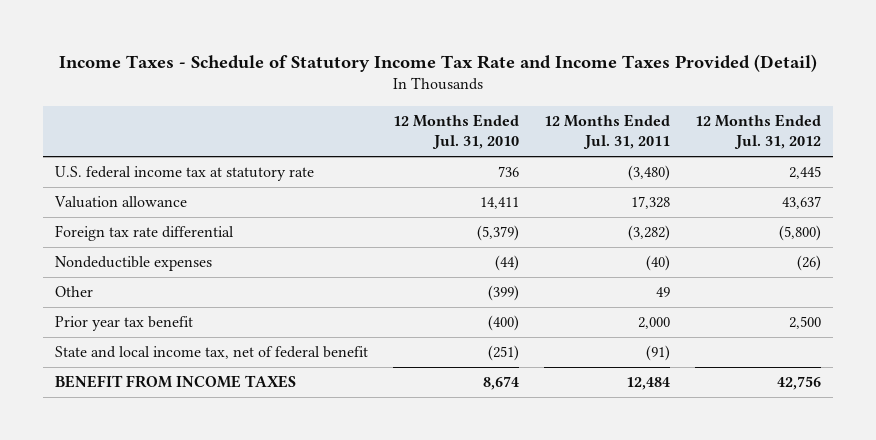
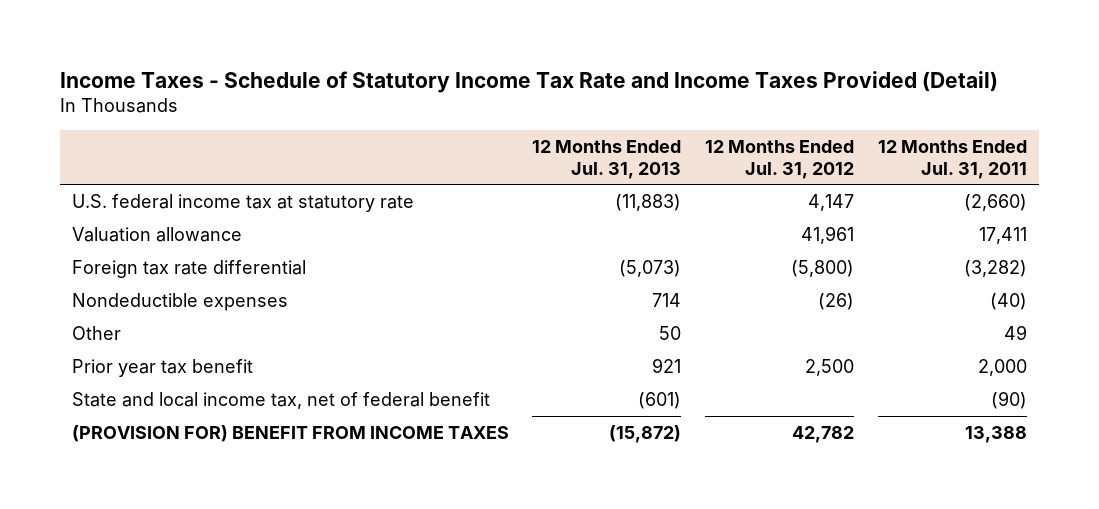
- | 12 Months Ended Jul. 31, 2010 | 12 Months Ended Jul. 31, 2011 | 12 Months Ended Jul. 31, 2012
+ | 12 Months Ended Jul. 31, 2013 | 12 Months Ended Jul. 31, 2012 | 12 Months Ended Jul. 31, 2011
- U.S. federal income tax at statutory rate | 736 | (3,480) | 2,445
- Valuation allowance | 14,411 | 17,328 | 43,637
+ U.S. federal income tax at statutory rate | (11,883) | 4,147 | (2,660)
+ Valuation allowance | | 41,961 | 17,411
- State and local income tax, net of federal benefit | (251) | (91) |
- BENEFIT FROM INCOME TAXES | 8,674 | 12,484 | 42,756
+ State and local income tax, net of federal benefit | (601) | | (90)
+ (PROVISION FOR) BENEFIT FROM INCOME TAXES | (15,872) | 42,782 | 13,388

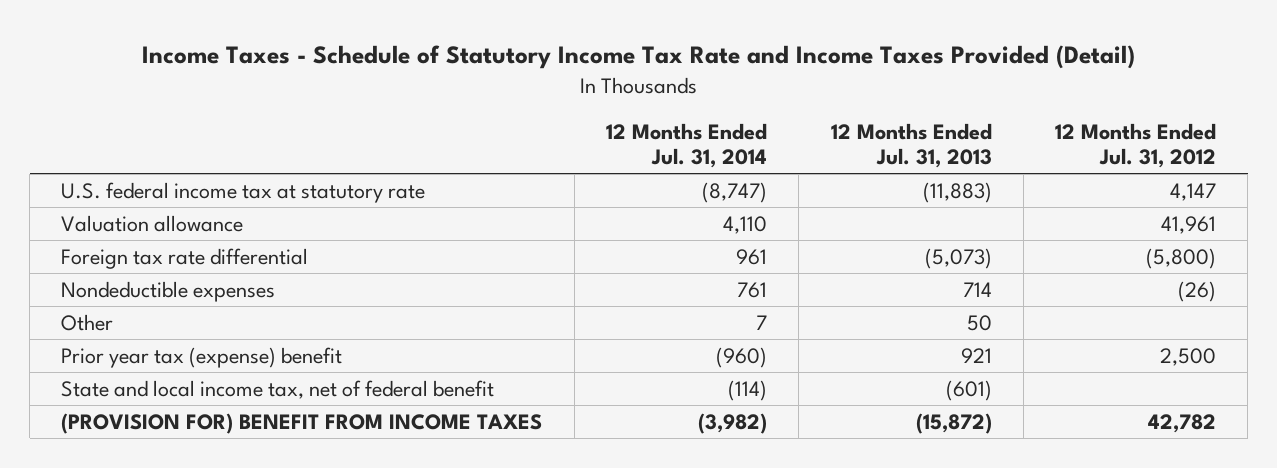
- | 12 Months Ended Jul. 31, 2013 | 12 Months Ended Jul. 31, 2012 | 12 Months Ended Jul. 31, 2011
+ | 12 Months Ended Jul. 31, 2014 | 12 Months Ended Jul. 31, 2013 | 12 Months Ended Jul. 31, 2012
- Prior year tax benefit | 921 | 2,500 | 2,000
+ Prior year tax (expense) benefit | (960) | 921 | 2,500

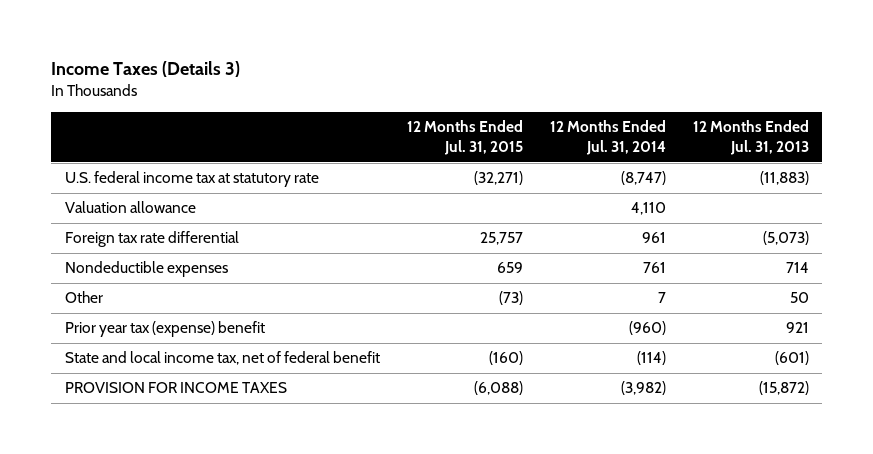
- Income Taxes - Schedule of Statutory Income Tax Rate and Income Taxes Provided (Detail)
+ Income Taxes (Details 3)
- | 12 Months Ended Jul. 31, 2014 | 12 Months Ended Jul. 31, 2013 | 12 Months Ended Jul. 31, 2012
+ | 12 Months Ended Jul. 31, 2015 | 12 Months Ended Jul. 31, 2014 | 12 Months Ended Jul. 31, 2013
- (PROVISION FOR) BENEFIT FROM INCOME TAXES | (3,982) | (15,872) | 42,782
+ PROVISION FOR INCOME TAXES | (6,088) | (3,982) | (15,872)

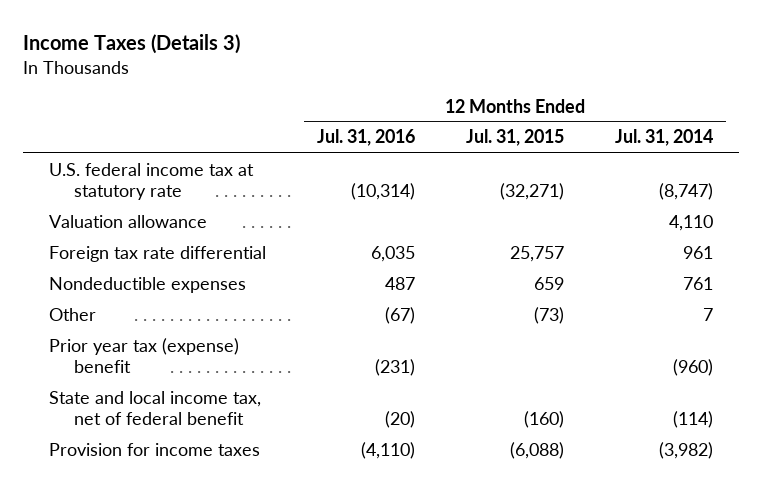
- | 12 Months Ended Jul. 31, 2015 | 12 Months Ended Jul. 31, 2014 | 12 Months Ended Jul. 31, 2013
+ | 12 Months Ended Jul. 31, 2016 | 12 Months Ended Jul. 31, 2015 | 12 Months Ended Jul. 31, 2014
- PROVISION FOR INCOME TAXES | (6,088) | (3,982) | (15,872)
+ Provision for income taxes | (4,110) | (6,088) | (3,982)

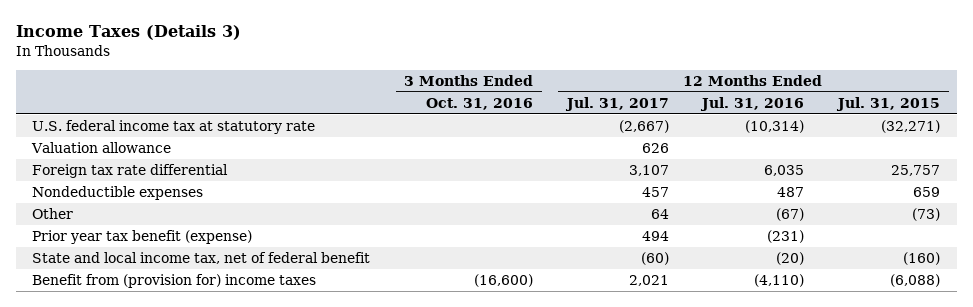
- | 12 Months Ended Jul. 31, 2016 | 12 Months Ended Jul. 31, 2015 | 12 Months Ended Jul. 31, 2014
+ | 3 Months Ended Oct. 31, 2016 | 12 Months Ended Jul. 31, 2017 | 12 Months Ended Jul. 31, 2016 | 12 Months Ended Jul. 31, 2015
- Prior year tax (expense) benefit | (231) | | (960)
+ Prior year tax benefit (expense) | | 494 | (231) |
- Provision for income taxes | (4,110) | (6,088) | (3,982)
+ Benefit from (provision for) income taxes | (16,600) | 2,021 | (4,110) | (6,088)

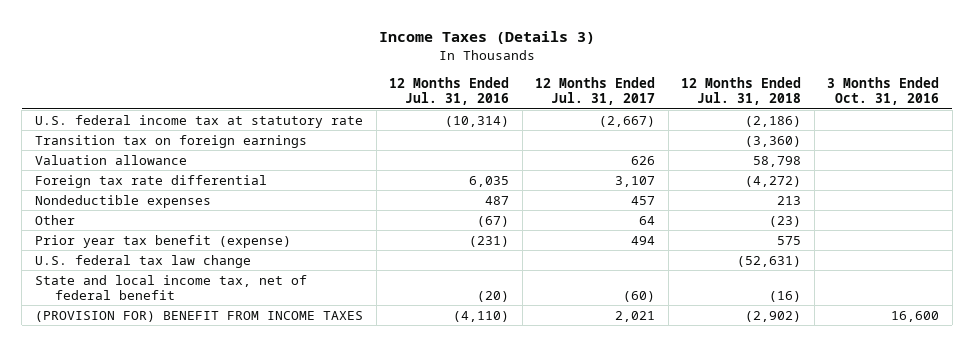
- | 3 Months Ended Oct. 31, 2016 | 12 Months Ended Jul. 31, 2017 | 12 Months Ended Jul. 31, 2016 | 12 Months Ended Jul. 31, 2015
+ | 12 Months Ended Jul. 31, 2016 | 12 Months Ended Jul. 31, 2017 | 12 Months Ended Jul. 31, 2018 | 3 Months Ended Oct. 31, 2016
+ Transition tax on foreign earnings | | | (3,360) |
+ U.S. federal tax law change | | | (52,631) |
- Benefit from (provision for) income taxes | (16,600) | 2,021 | (4,110) | (6,088)
+ (PROVISION FOR) BENEFIT FROM INCOME TAXES | (4,110) | 2,021 | (2,902) | 16,600

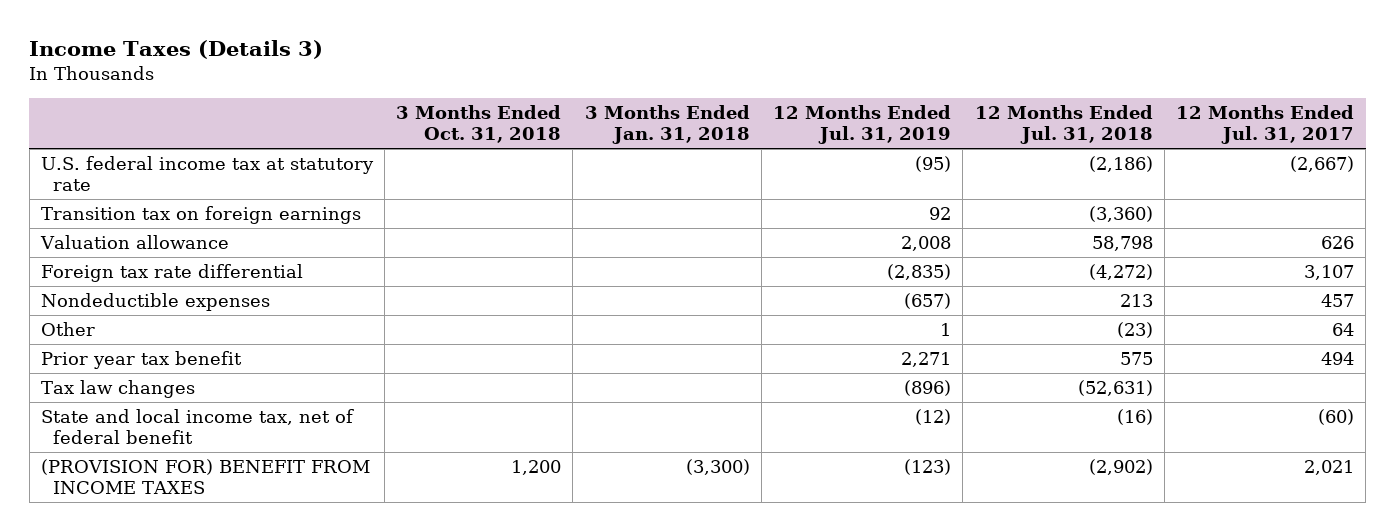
- | 12 Months Ended Jul. 31, 2016 | 12 Months Ended Jul. 31, 2017 | 12 Months Ended Jul. 31, 2018 | 3 Months Ended Oct. 31, 2016
+ | 3 Months Ended Oct. 31, 2018 | 3 Months Ended Jan. 31, 2018 | 12 Months Ended Jul. 31, 2019 | 12 Months Ended Jul. 31, 2018 | 12 Months Ended Jul. 31, 2017
- Prior year tax benefit (expense) | (231) | 494 | 575 |
- U.S. federal tax law change | | | (52,631) |
+ Prior year tax benefit | | | 2,271 | 575 | 494
+ Tax law changes | | | (896) | (52,631) |

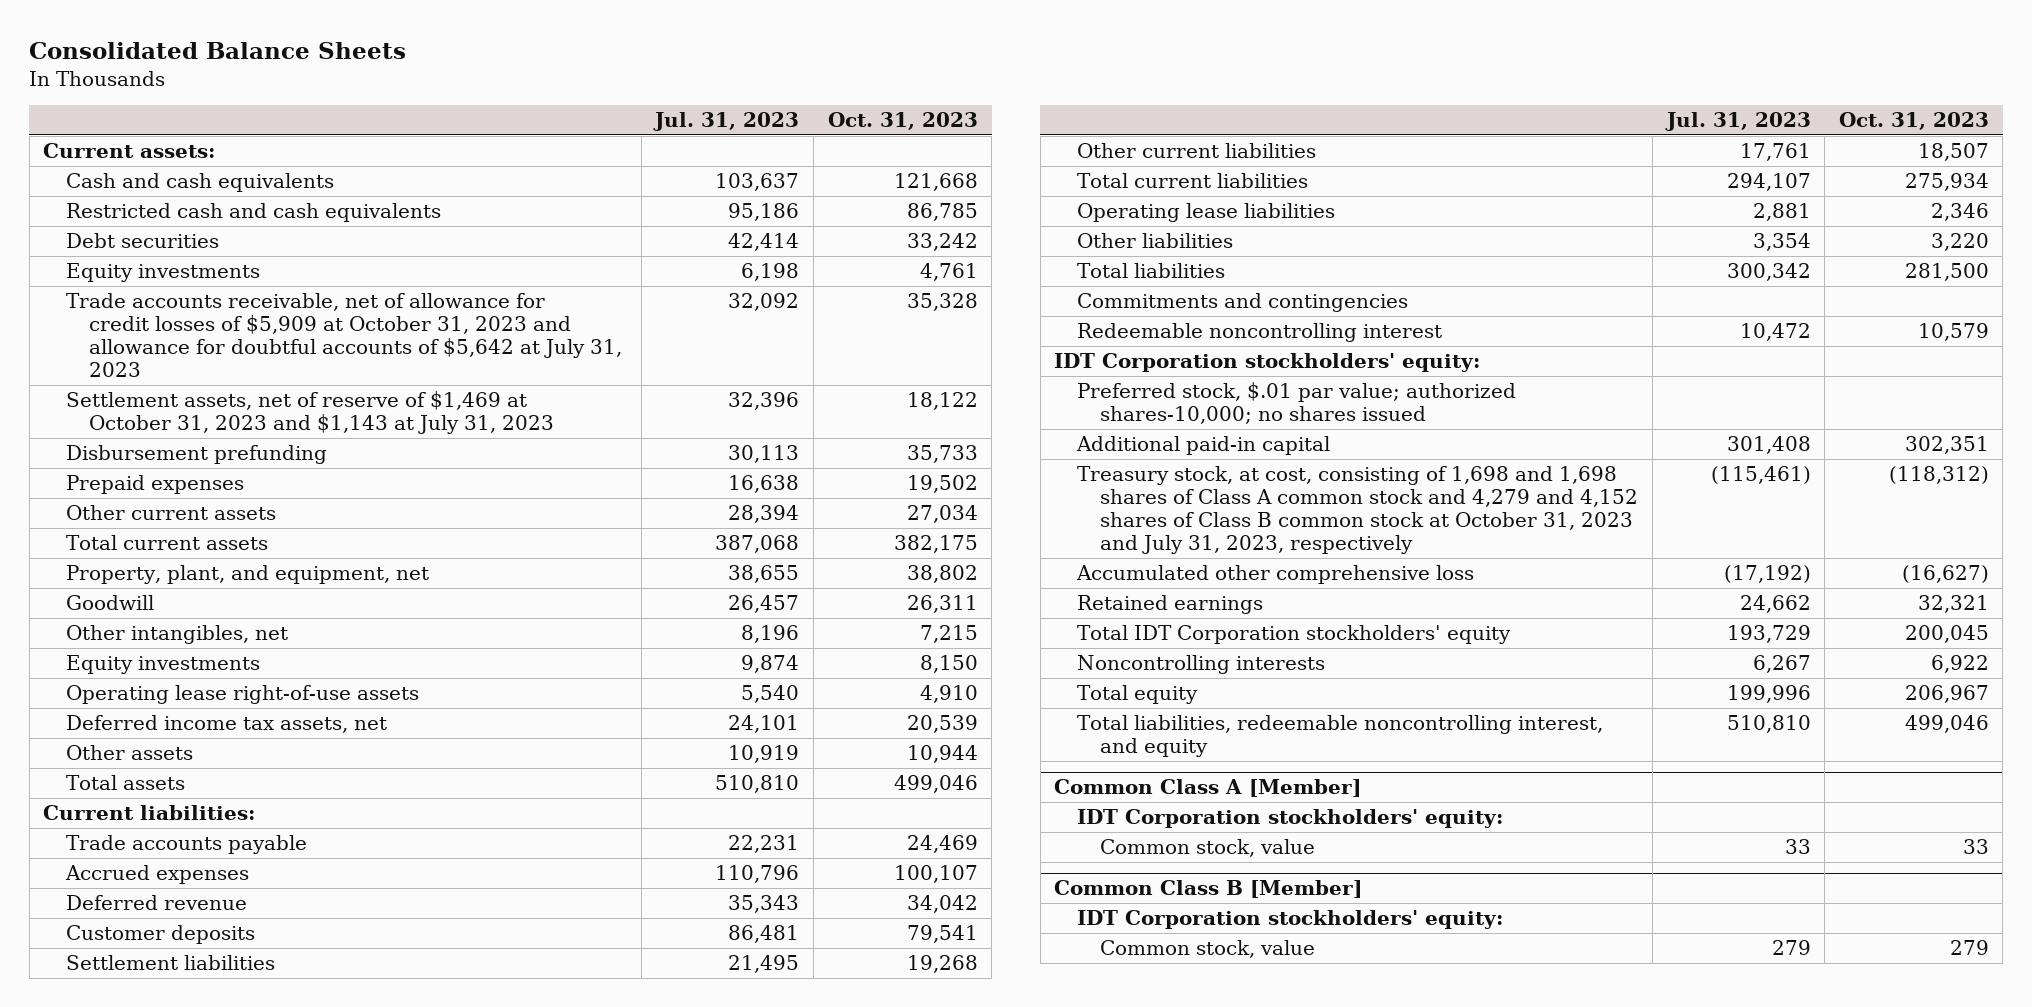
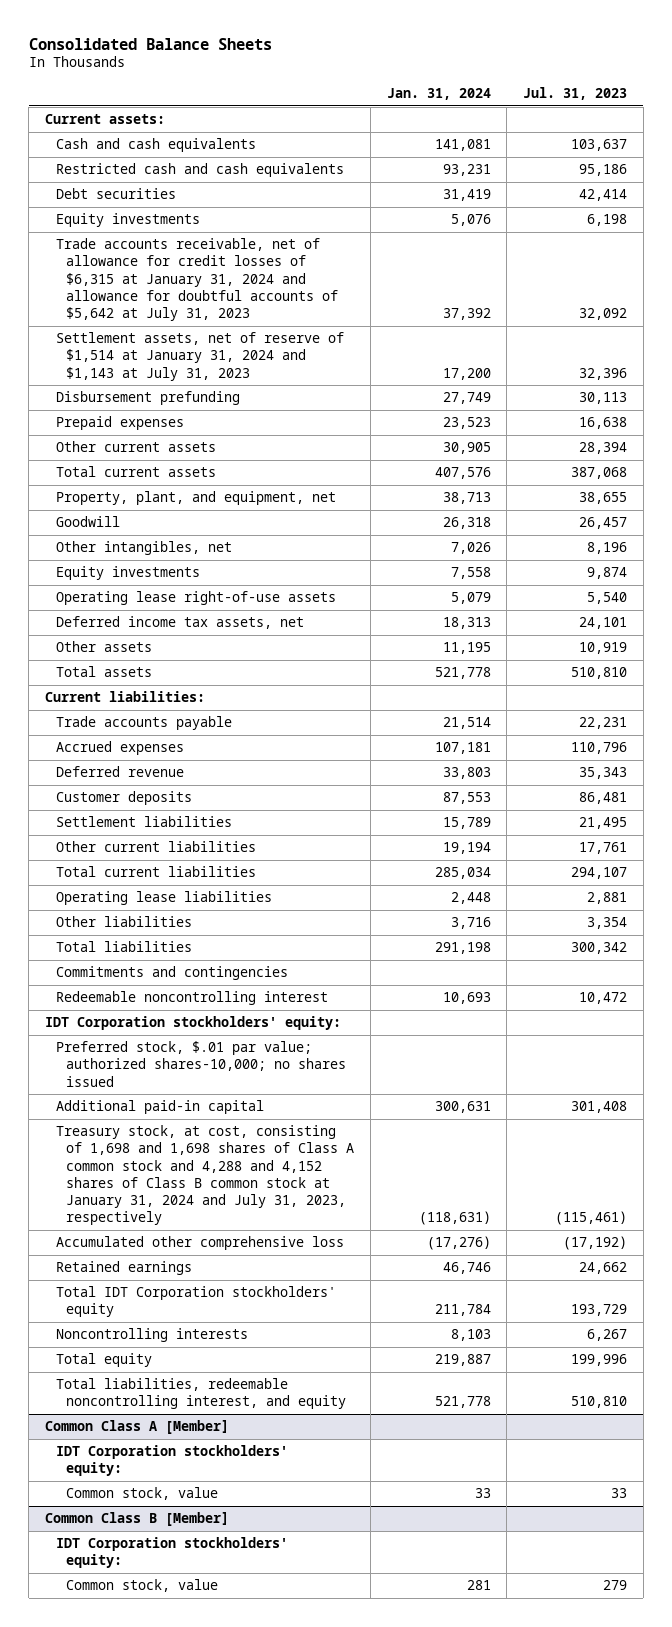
- | Jul. 31, 2023 | Oct. 31, 2023
+ | Jan. 31, 2024 | Jul. 31, 2023
- Trade accounts receivable, net of allowance for credit losses of $5,909 at October 31, 2023 and allowance for doubtful accounts of $5,642 at July 31, 2023 | 32,092 | 35,328
- Settlement assets, net of reserve of $1,469 at October 31, 2023 and $1,143 at July 31, 2023 | 32,396 | 18,122
+ Trade accounts receivable, net of allowance for credit losses of $6,315 at January 31, 2024 and allowance for doubtful accounts of $5,642 at July 31, 2023 | 37,392 | 32,092
+ Settlement assets, net of reserve of $1,514 at January 31, 2024 and $1,143 at July 31, 2023 | 17,200 | 32,396
- Treasury stock, at cost, consisting of 1,698 and 1,698 shares of Class A common stock and 4,279 and 4,152 shares of Class B common stock at October 31, 2023 and July 31, 2023, respectively | (115,461) | (118,312)
+ Treasury stock, at cost, consisting of 1,698 and 1,698 shares of Class A common stock and 4,288 and 4,152 shares of Class B common stock at January 31, 2024 and July 31, 2023, respectively | (118,631) | (115,461)

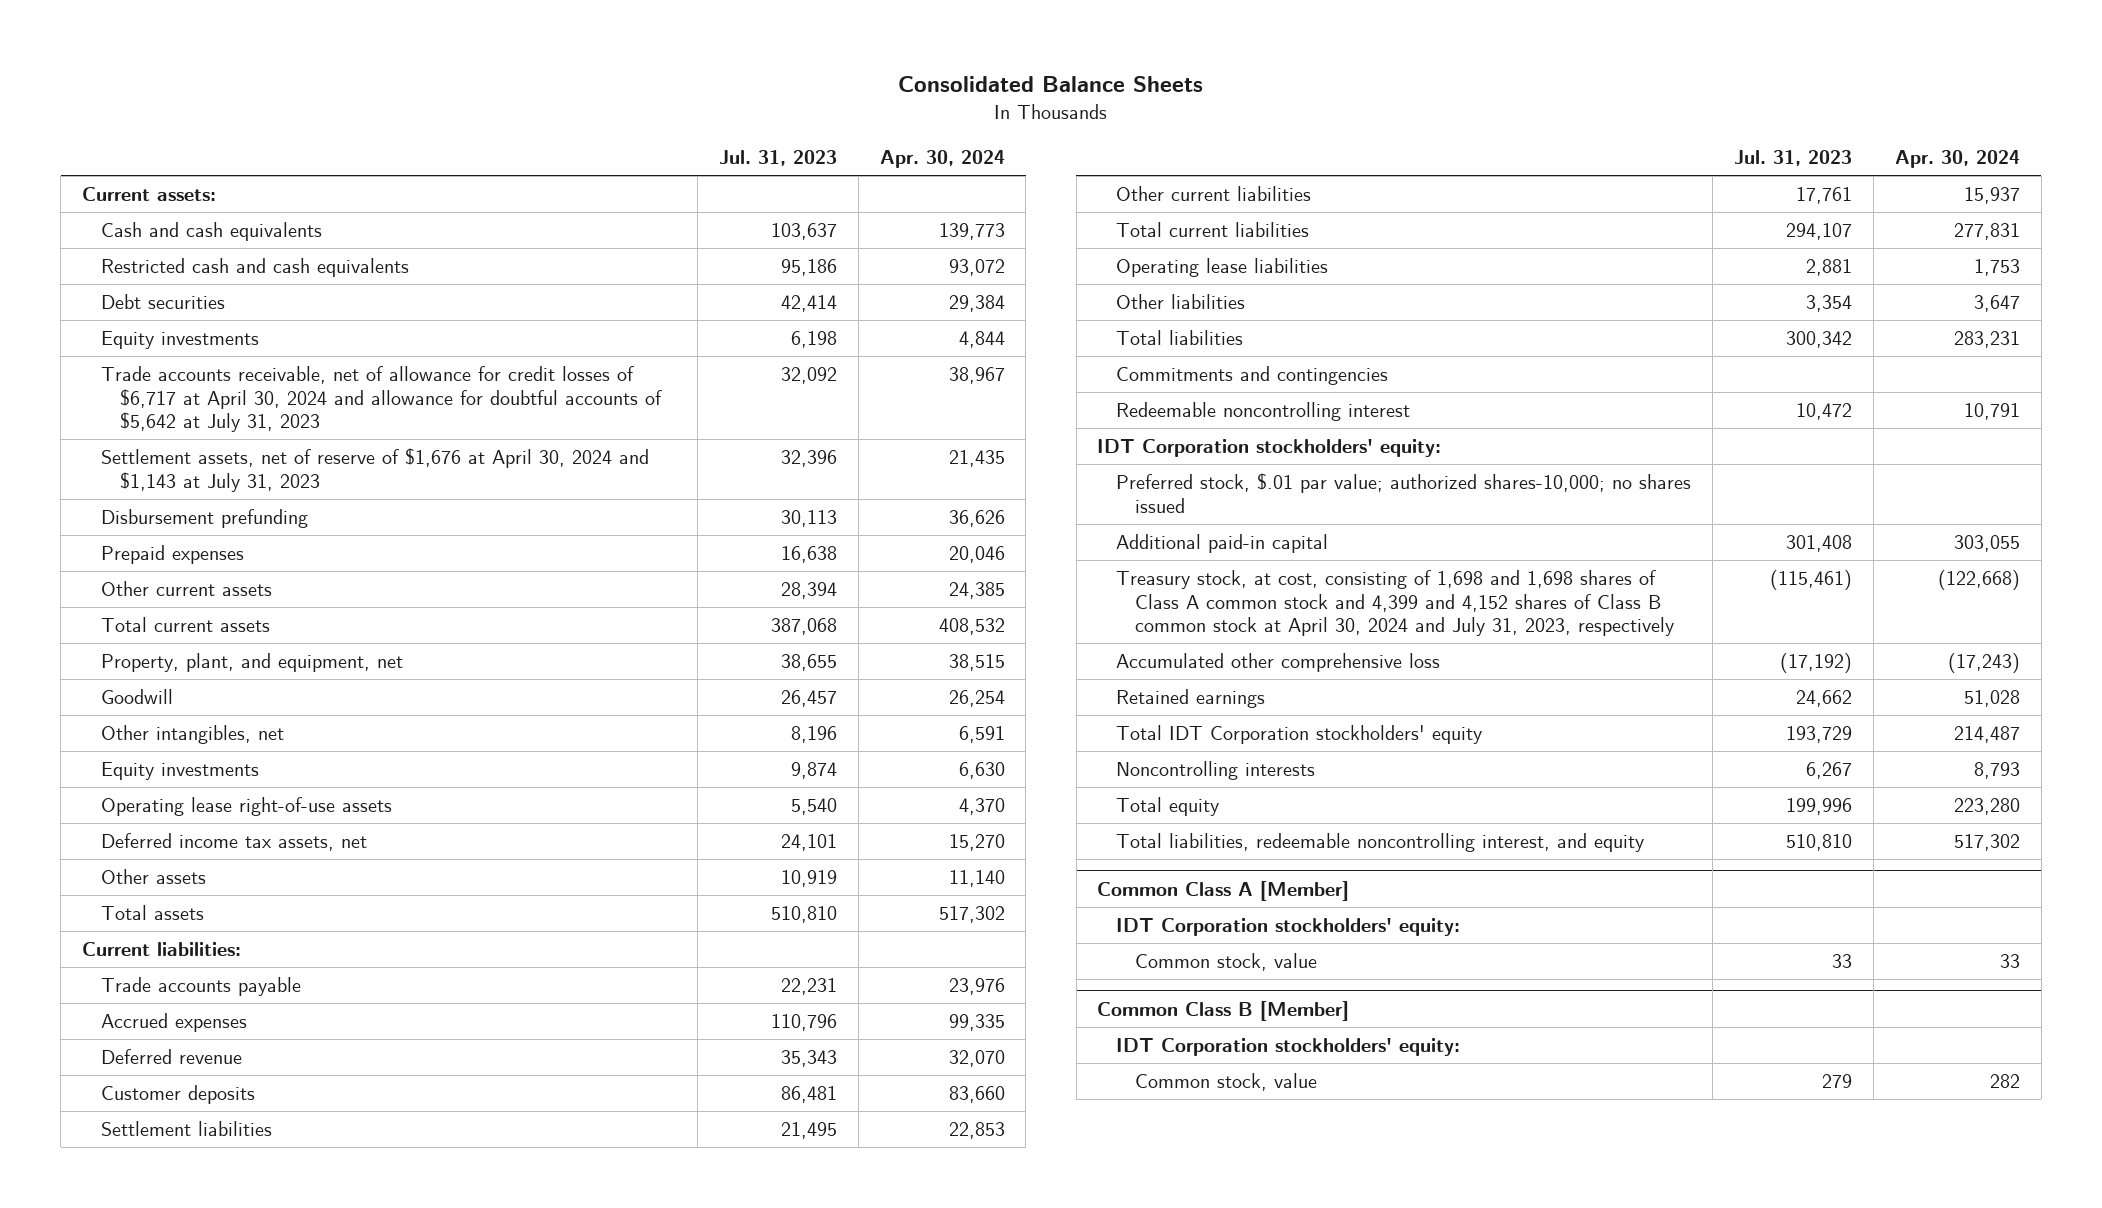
- | Jan. 31, 2024 | Jul. 31, 2023
+ | Jul. 31, 2023 | Apr. 30, 2024
- Trade accounts receivable, net of allowance for credit losses of $6,315 at January 31, 2024 and allowance for doubtful accounts of $5,642 at July 31, 2023 | 37,392 | 32,092
- Settlement assets, net of reserve of $1,514 at January 31, 2024 and $1,143 at July 31, 2023 | 17,200 | 32,396
+ Trade accounts receivable, net of allowance for credit losses of $6,717 at April 30, 2024 and allowance for doubtful accounts of $5,642 at July 31, 2023 | 32,092 | 38,967
+ Settlement assets, net of reserve of $1,676 at April 30, 2024 and $1,143 at July 31, 2023 | 32,396 | 21,435
- Treasury stock, at cost, consisting of 1,698 and 1,698 shares of Class A common stock and 4,288 and 4,152 shares of Class B common stock at January 31, 2024 and July 31, 2023, respectively | (118,631) | (115,461)
+ Treasury stock, at cost, consisting of 1,698 and 1,698 shares of Class A common stock and 4,399 and 4,152 shares of Class B common stock at April 30, 2024 and July 31, 2023, respectively | (115,461) | (122,668)

